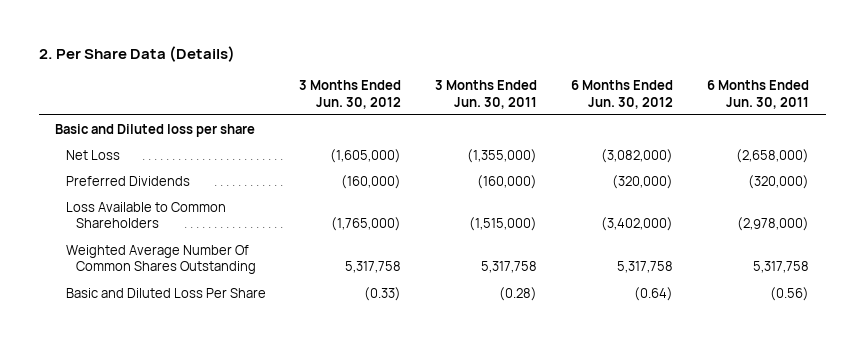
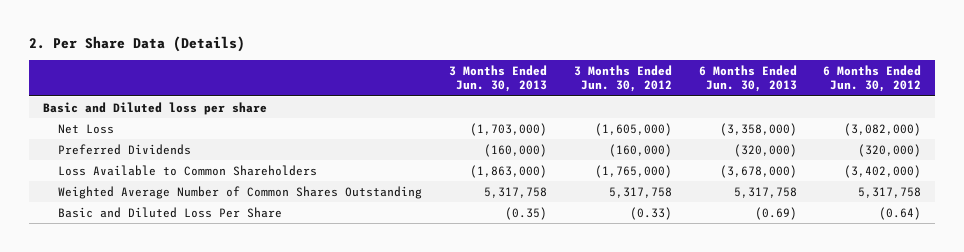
- | 3 Months Ended Jun. 30, 2012 | 3 Months Ended Jun. 30, 2011 | 6 Months Ended Jun. 30, 2012 | 6 Months Ended Jun. 30, 2011
+ | 3 Months Ended Jun. 30, 2013 | 3 Months Ended Jun. 30, 2012 | 6 Months Ended Jun. 30, 2013 | 6 Months Ended Jun. 30, 2012
- Weighted Average Number Of Common Shares Outstanding | 5,317,758 | 5,317,758 | 5,317,758 | 5,317,758
+ Weighted Average Number of Common Shares Outstanding | 5,317,758 | 5,317,758 | 5,317,758 | 5,317,758

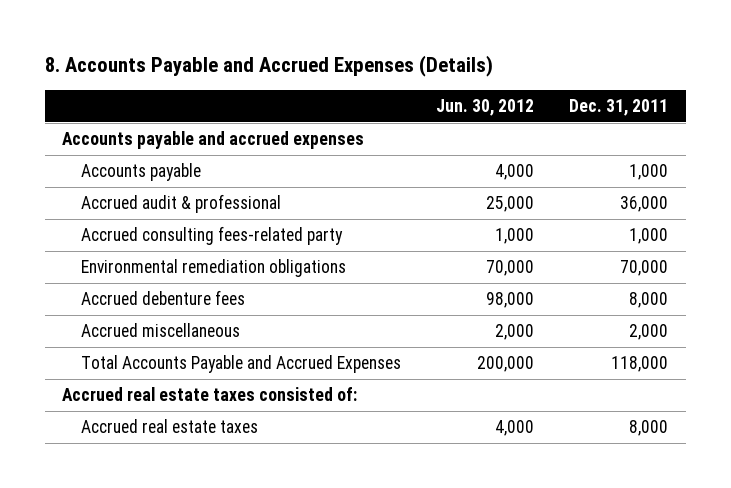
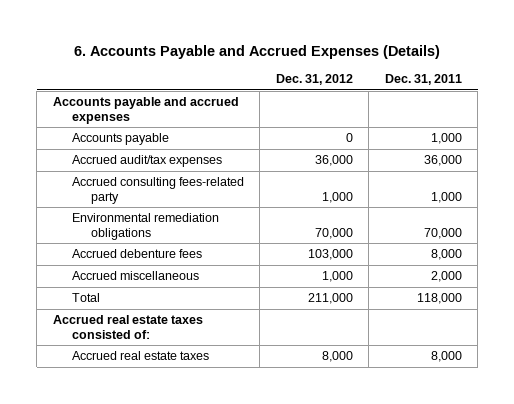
- 8. Accounts Payable and Accrued Expenses (Details)
+ 6. Accounts Payable and Accrued Expenses (Details)
- | Jun. 30, 2012 | Dec. 31, 2011
+ | Dec. 31, 2012 | Dec. 31, 2011
- Accrued audit & professional | 25,000 | 36,000
+ Accrued audit/tax expenses | 36,000 | 36,000
- Total Accounts Payable and Accrued Expenses | 200,000 | 118,000
+ Total | 211,000 | 118,000

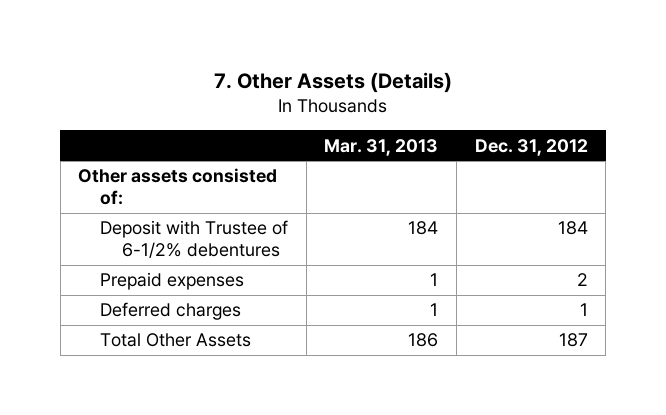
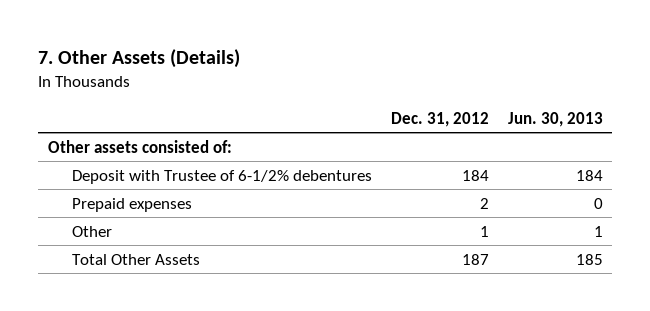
- | Mar. 31, 2013 | Dec. 31, 2012
+ | Dec. 31, 2012 | Jun. 30, 2013
- Deferred charges | 1 | 1
+ Other | 1 | 1

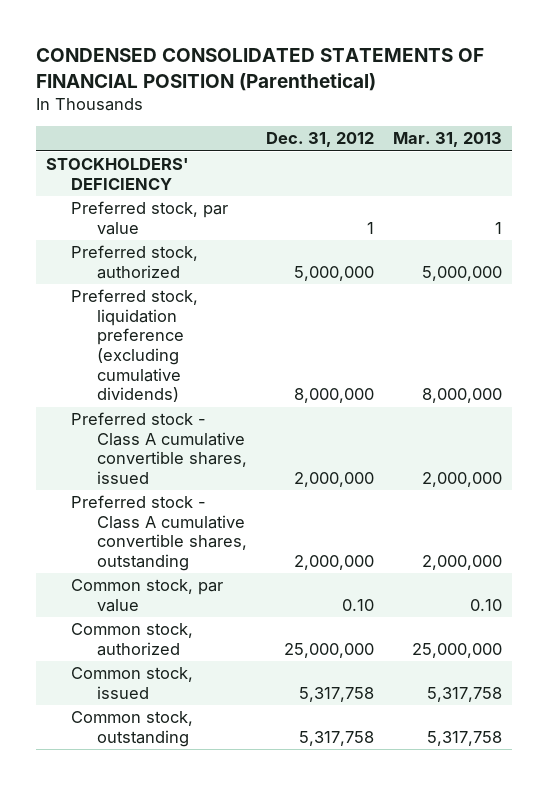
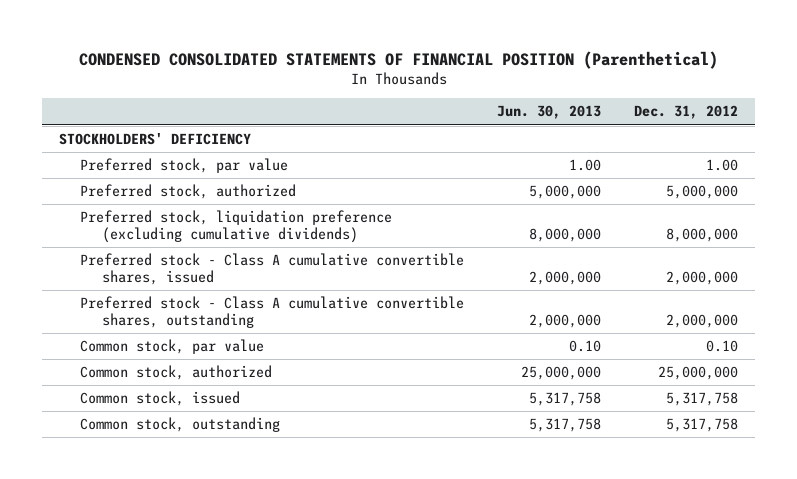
- | Dec. 31, 2012 | Mar. 31, 2013
+ | Jun. 30, 2013 | Dec. 31, 2012
- Preferred stock, par value | 1 | 1
+ Preferred stock, par value | 1.00 | 1.00

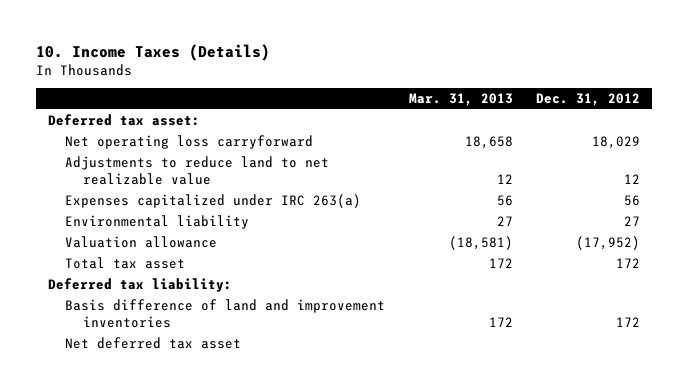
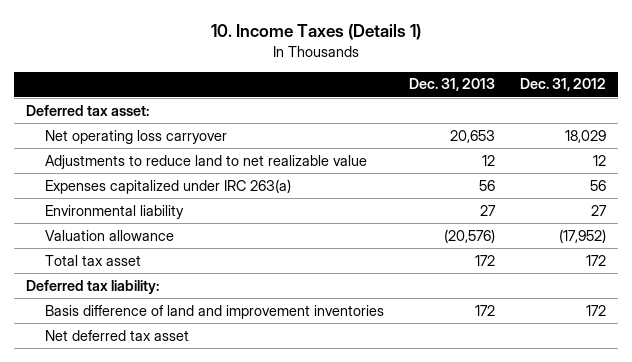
- 10. Income Taxes (Details)
+ 10. Income Taxes (Details 1)
- | Mar. 31, 2013 | Dec. 31, 2012
+ | Dec. 31, 2013 | Dec. 31, 2012
- Net operating loss carryforward | 18,658 | 18,029
+ Net operating loss carryover | 20,653 | 18,029

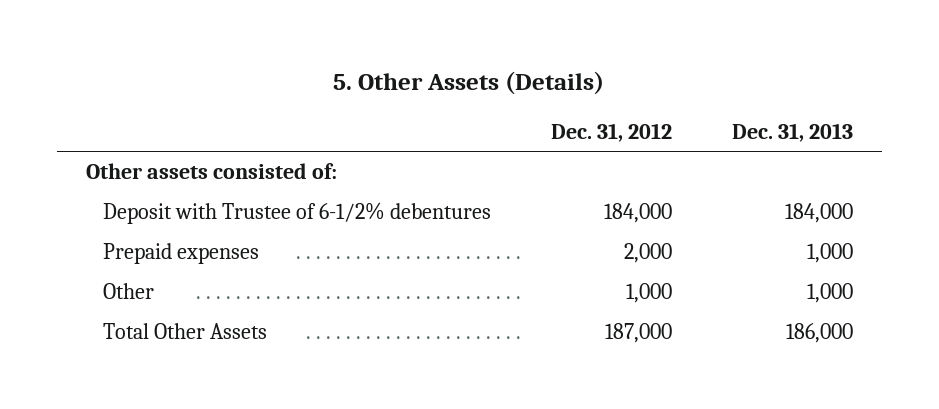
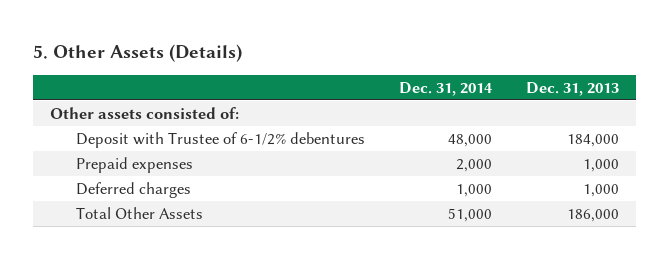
- | Dec. 31, 2012 | Dec. 31, 2013
+ | Dec. 31, 2014 | Dec. 31, 2013
- Other | 1,000 | 1,000
+ Deferred charges | 1,000 | 1,000

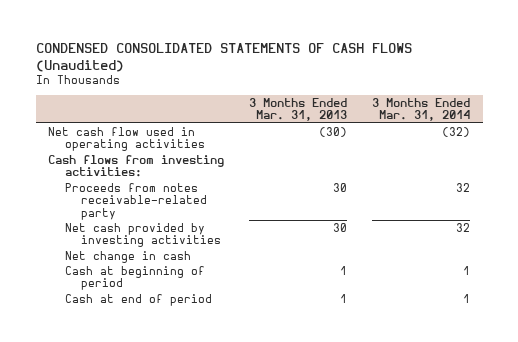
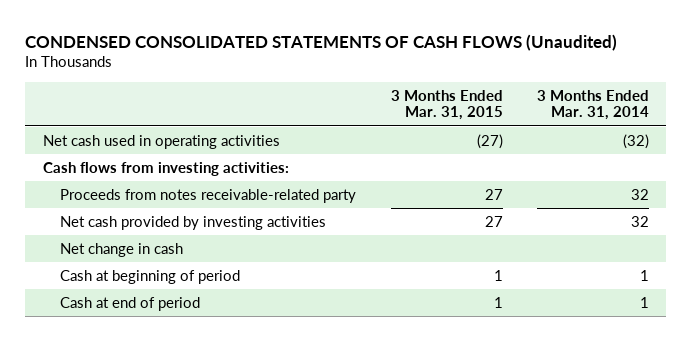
- | 3 Months Ended Mar. 31, 2013 | 3 Months Ended Mar. 31, 2014
+ | 3 Months Ended Mar. 31, 2015 | 3 Months Ended Mar. 31, 2014
- Net cash flow used in operating activities | (30) | (32)
+ Net cash used in operating activities | (27) | (32)

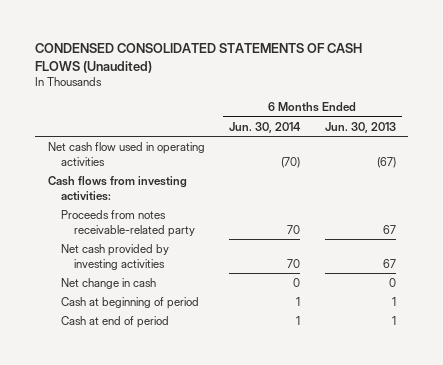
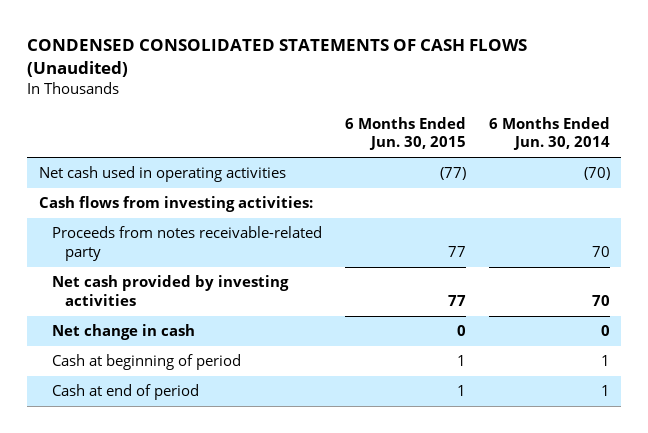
- | 6 Months Ended Jun. 30, 2014 | 6 Months Ended Jun. 30, 2013
+ | 6 Months Ended Jun. 30, 2015 | 6 Months Ended Jun. 30, 2014
- Net cash flow used in operating activities | (70) | (67)
+ Net cash used in operating activities | (77) | (70)

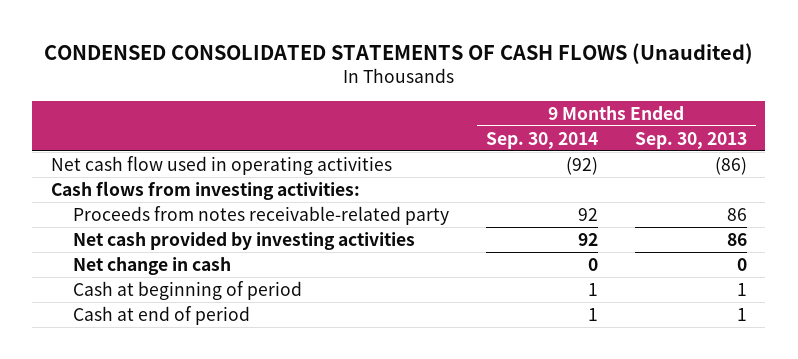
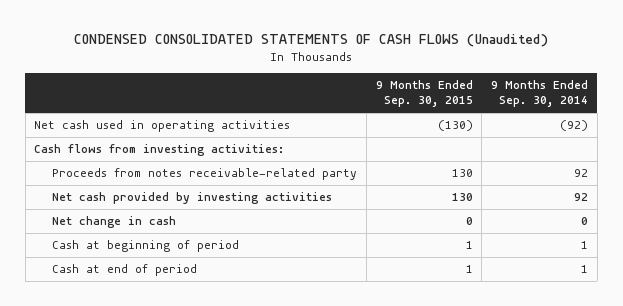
- | 9 Months Ended Sep. 30, 2014 | 9 Months Ended Sep. 30, 2013
+ | 9 Months Ended Sep. 30, 2015 | 9 Months Ended Sep. 30, 2014
- Net cash flow used in operating activities | (92) | (86)
+ Net cash used in operating activities | (130) | (92)

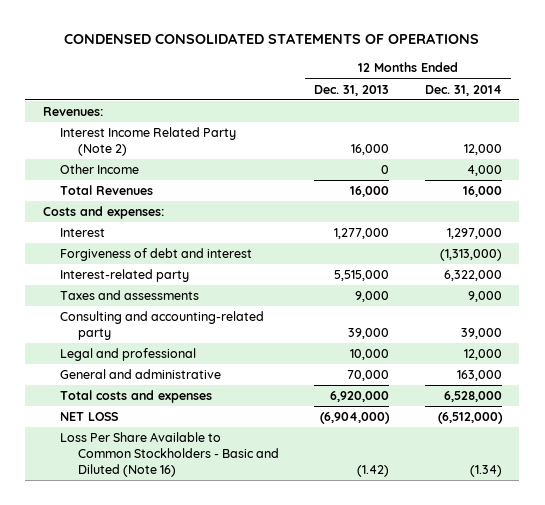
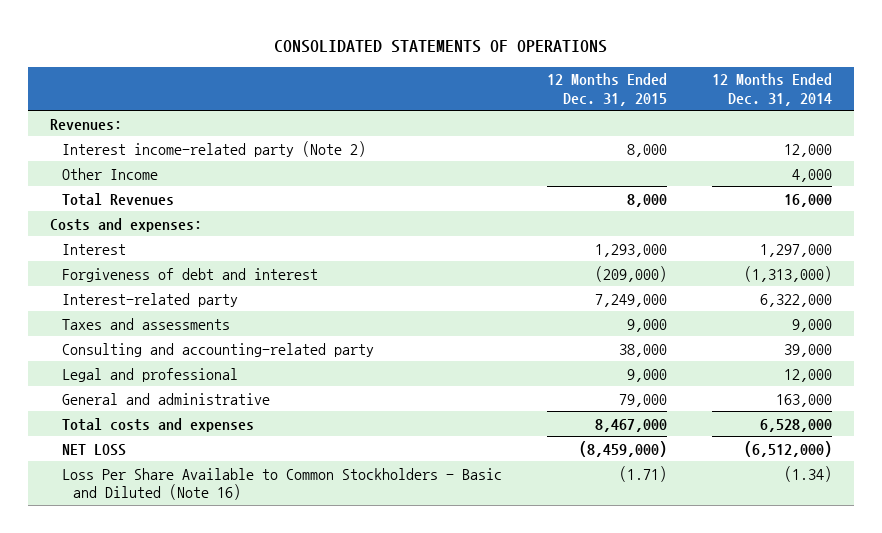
- CONDENSED CONSOLIDATED STATEMENTS OF OPERATIONS
+ CONSOLIDATED STATEMENTS OF OPERATIONS
- | 12 Months Ended Dec. 31, 2013 | 12 Months Ended Dec. 31, 2014
+ | 12 Months Ended Dec. 31, 2015 | 12 Months Ended Dec. 31, 2014
- Interest Income Related Party (Note 2) | 16,000 | 12,000
+ Interest income-related party (Note 2) | 8,000 | 12,000

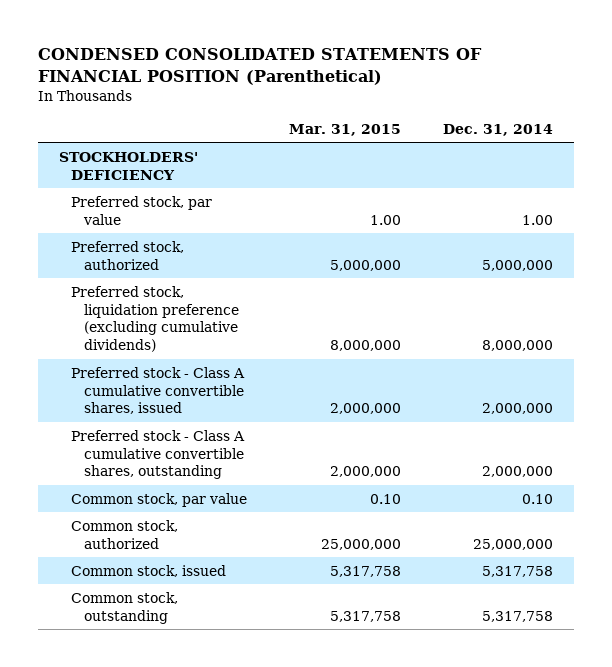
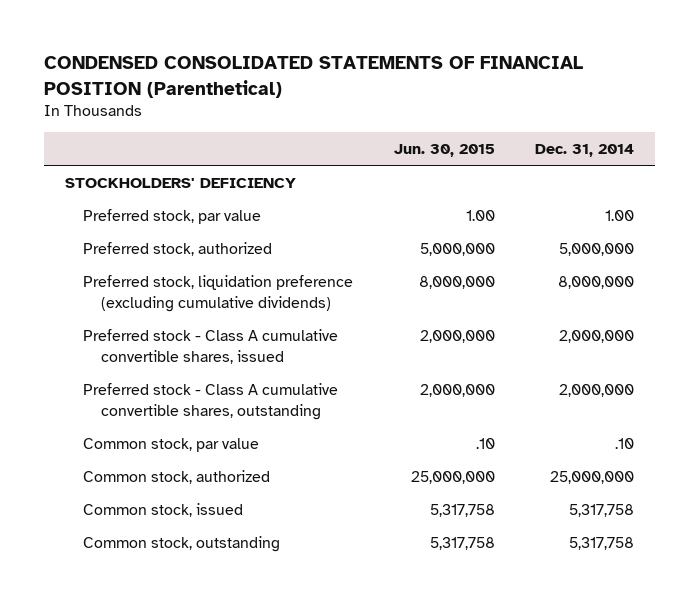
- | Mar. 31, 2015 | Dec. 31, 2014
+ | Jun. 30, 2015 | Dec. 31, 2014
- Common stock, par value | 0.10 | 0.10
+ Common stock, par value | .10 | .10

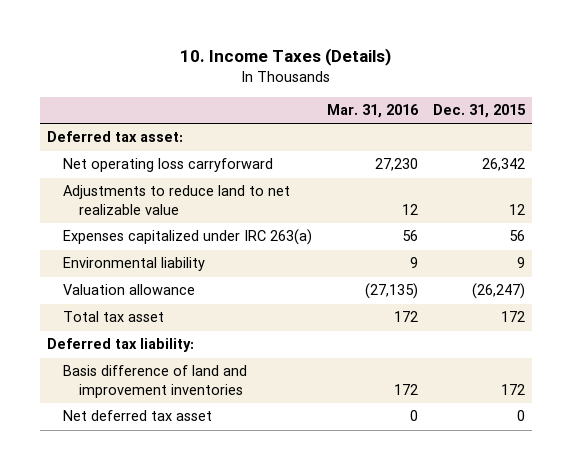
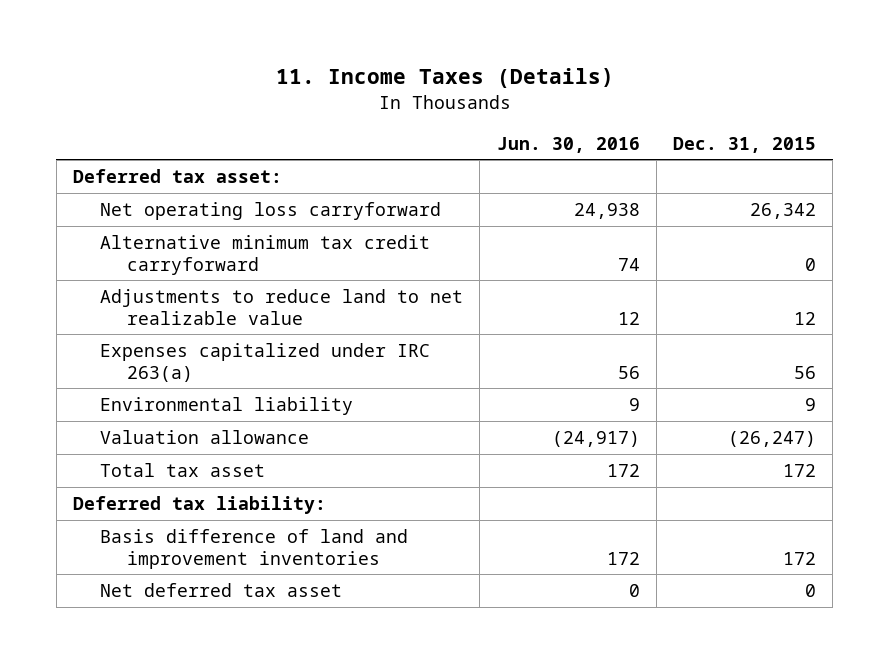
- 10. Income Taxes (Details)
+ 11. Income Taxes (Details)
- | Mar. 31, 2016 | Dec. 31, 2015
+ | Jun. 30, 2016 | Dec. 31, 2015
+ Alternative minimum tax credit carryforward | 74 | 0

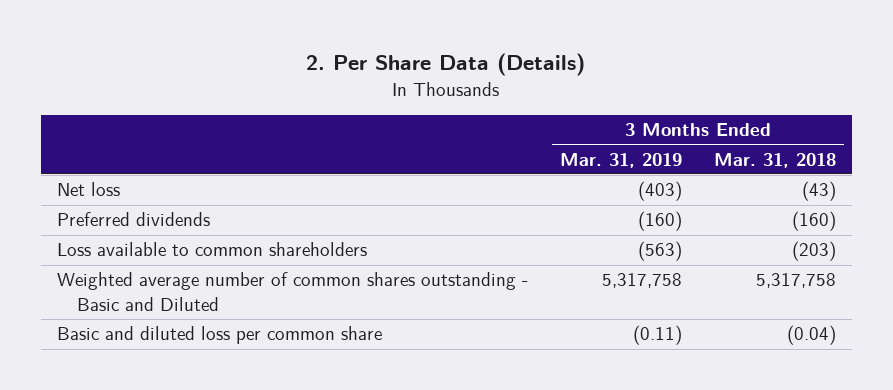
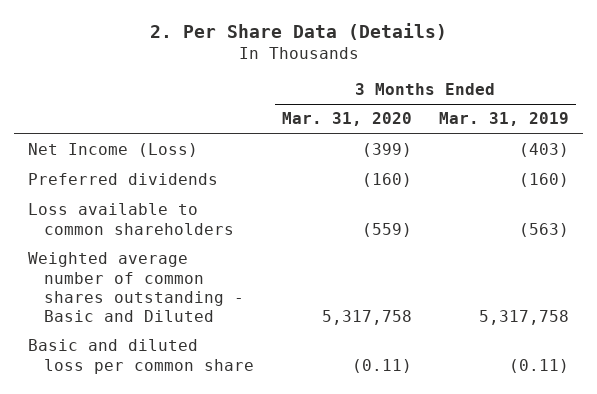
- | 3 Months Ended Mar. 31, 2019 | 3 Months Ended Mar. 31, 2018
+ | 3 Months Ended Mar. 31, 2020 | 3 Months Ended Mar. 31, 2019
- Net loss | (403) | (43)
+ Net Income (Loss) | (399) | (403)

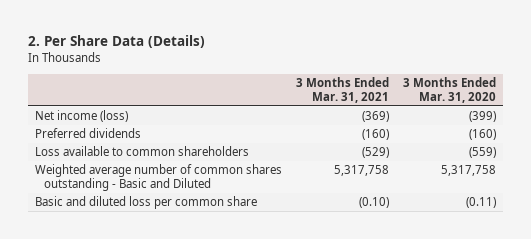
- | 3 Months Ended Mar. 31, 2020 | 3 Months Ended Mar. 31, 2019
+ | 3 Months Ended Mar. 31, 2021 | 3 Months Ended Mar. 31, 2020
- Net Income (Loss) | (399) | (403)
+ Net income (loss) | (369) | (399)

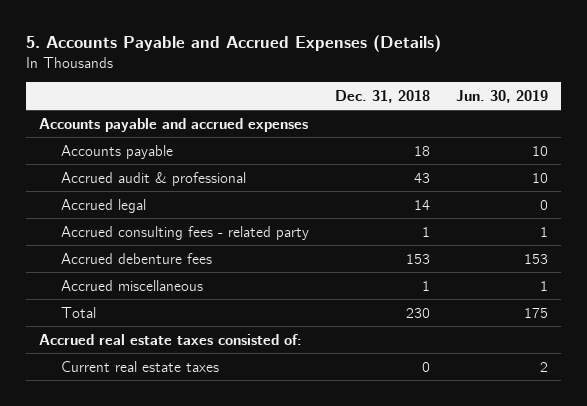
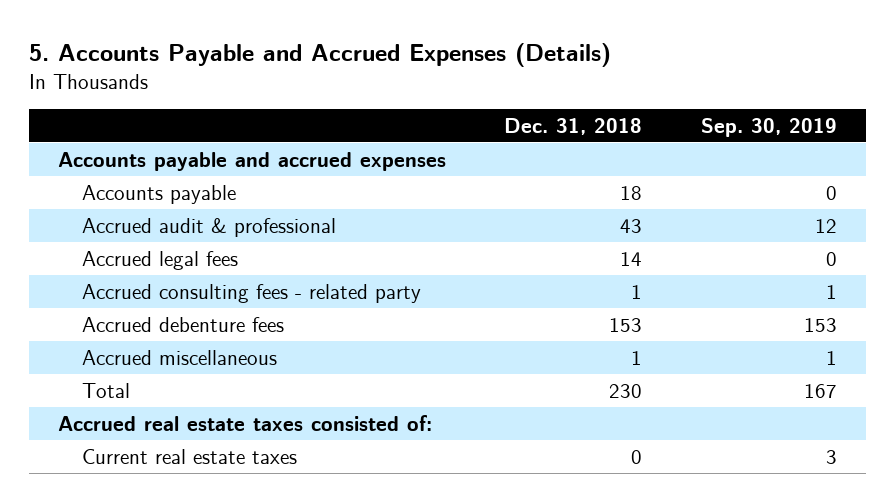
- | Dec. 31, 2018 | Jun. 30, 2019
+ | Dec. 31, 2018 | Sep. 30, 2019
- Accrued legal | 14 | 0
+ Accrued legal fees | 14 | 0

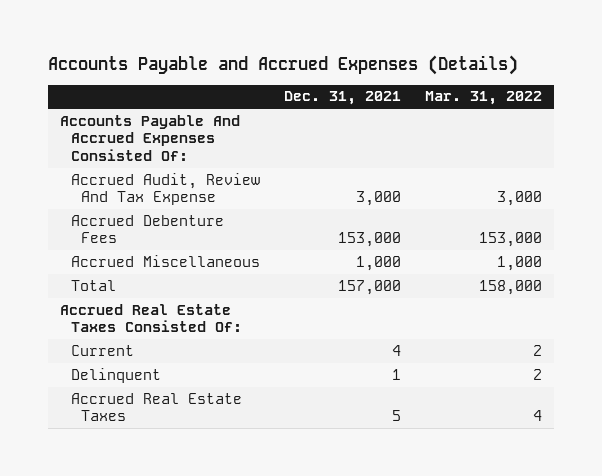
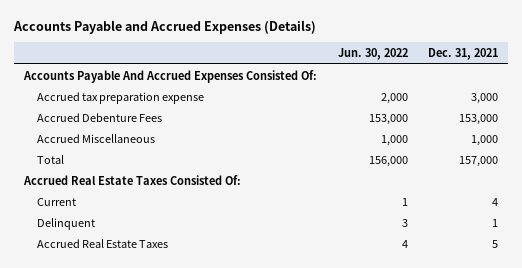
- | Dec. 31, 2021 | Mar. 31, 2022
+ | Jun. 30, 2022 | Dec. 31, 2021
- Accrued Audit, Review And Tax Expense | 3,000 | 3,000
+ Accrued tax preparation expense | 2,000 | 3,000

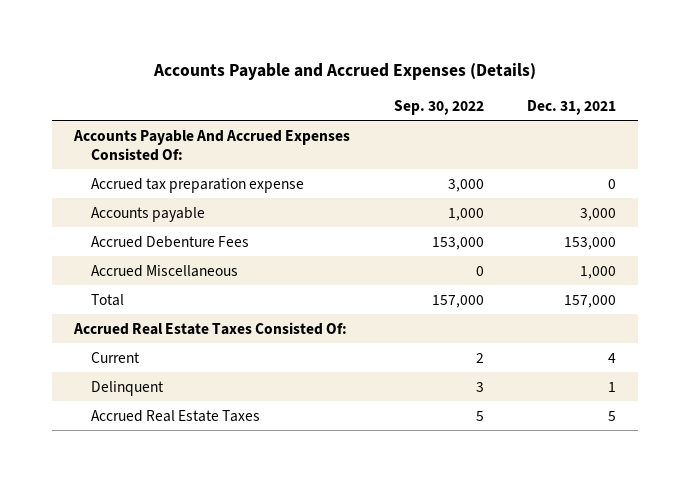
- | Jun. 30, 2022 | Dec. 31, 2021
+ | Sep. 30, 2022 | Dec. 31, 2021
- Accrued tax preparation expense | 2,000 | 3,000
+ Accrued tax preparation expense | 3,000 | 0
+ Accounts payable | 1,000 | 3,000

